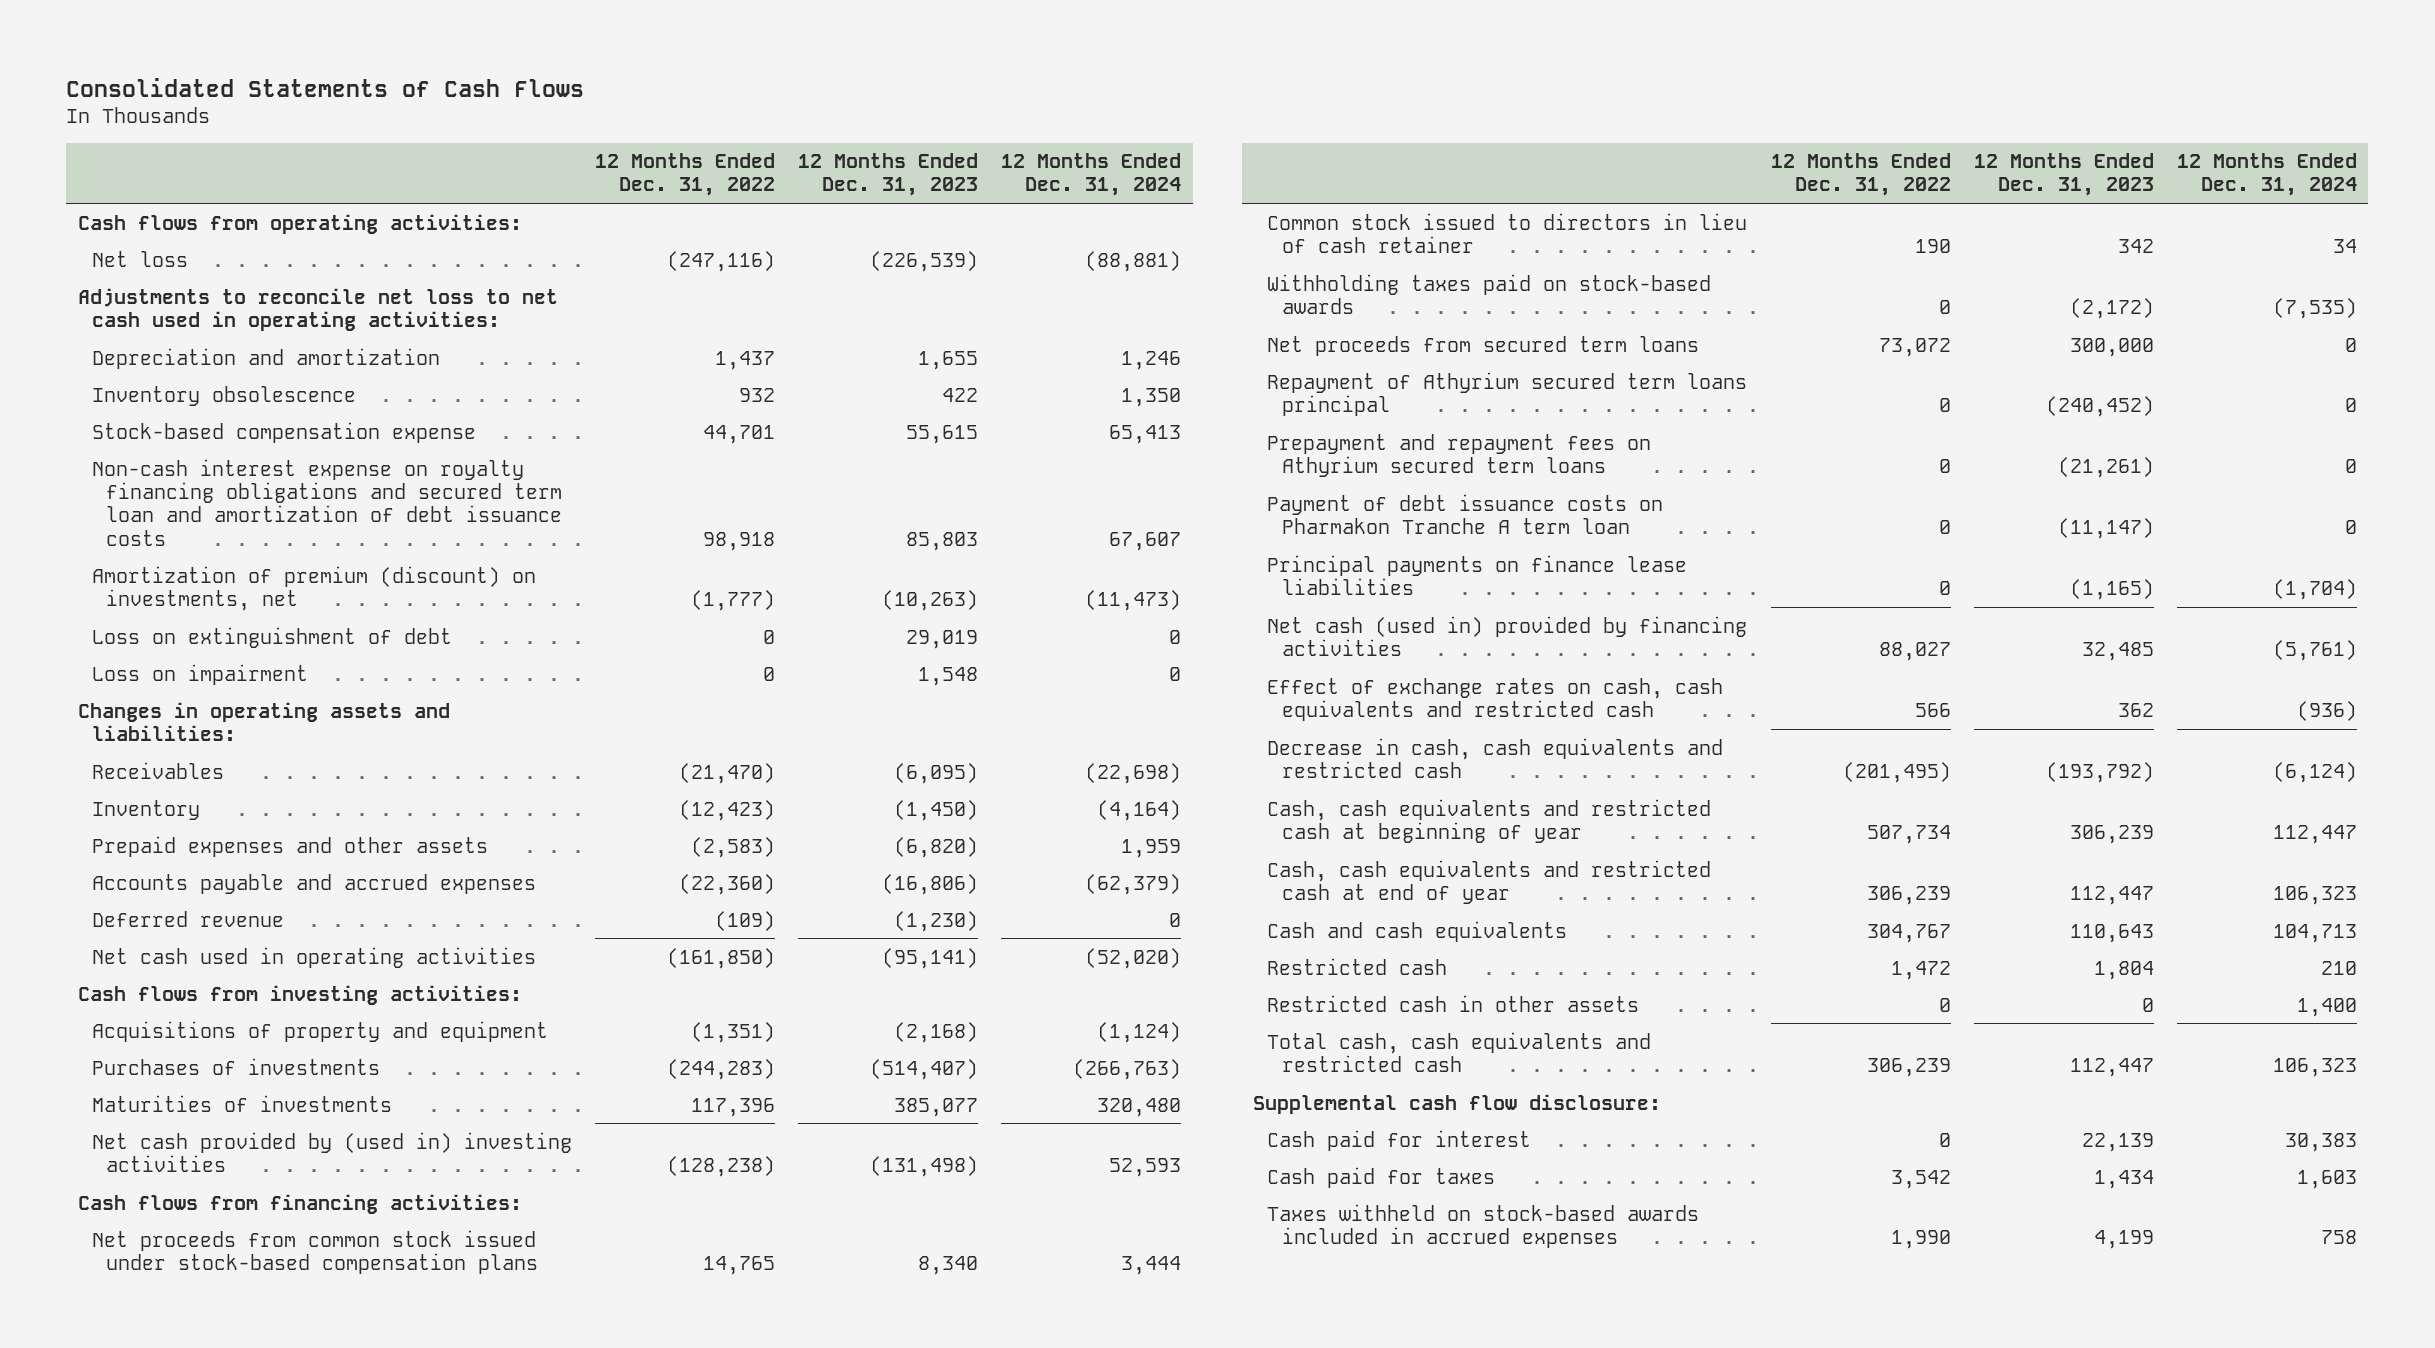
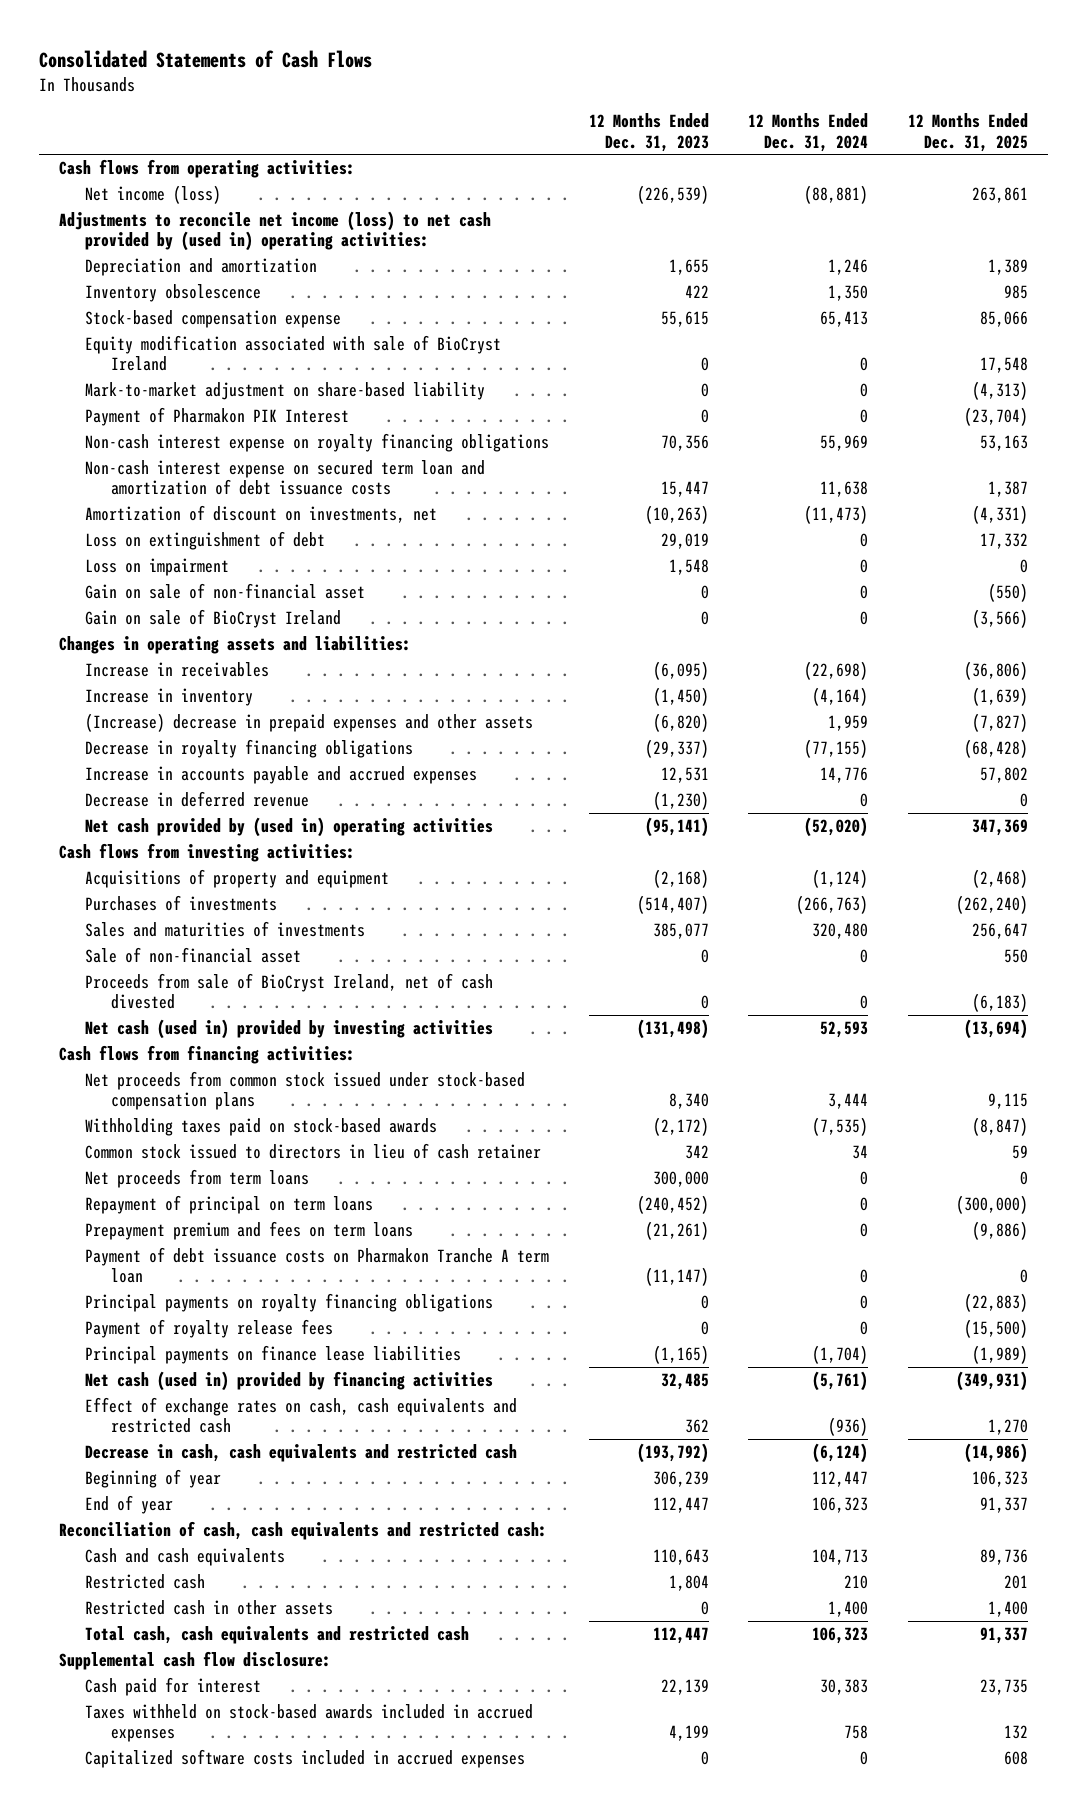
- | 12 Months Ended Dec. 31, 2022 | 12 Months Ended Dec. 31, 2023 | 12 Months Ended Dec. 31, 2024
+ | 12 Months Ended Dec. 31, 2023 | 12 Months Ended Dec. 31, 2024 | 12 Months Ended Dec. 31, 2025
- Net loss | (247,116) | (226,539) | (88,881)
- Adjustments to reconcile net loss to net cash used in operating activities:
+ Net income (loss) | (226,539) | (88,881) | 263,861
+ Adjustments to reconcile net income (loss) to net cash provided by (used in) operating activities:
- Non-cash interest expense on royalty financing obligations and secured term loan and amortization of debt issuance costs | 98,918 | 85,803 | 67,607
- Amortization of premium (discount) on investments, net | (1,777) | (10,263) | (11,473)
+ Equity modification associated with sale of BioCryst Ireland | 0 | 0 | 17,548
+ Mark-to-market adjustment on share-based liability | 0 | 0 | (4,313)
+ Payment of Pharmakon PIK Interest | 0 | 0 | (23,704)
+ Non-cash interest expense on royalty financing obligations | 70,356 | 55,969 | 53,163
+ Non-cash interest expense on secured term loan and amortization of debt issuance costs | 15,447 | 11,638 | 1,387
+ Amortization of discount on investments, net | (10,263) | (11,473) | (4,331)
+ Gain on sale of non-financial asset | 0 | 0 | (550)
+ Gain on sale of BioCryst Ireland | 0 | 0 | (3,566)
- Receivables | (21,470) | (6,095) | (22,698)
- Inventory | (12,423) | (1,450) | (4,164)
- Prepaid expenses and other assets | (2,583) | (6,820) | 1,959
- Accounts payable and accrued expenses | (22,360) | (16,806) | (62,379)
- Deferred revenue | (109) | (1,230) | 0
- Net cash used in operating activities | (161,850) | (95,141) | (52,020)
+ Increase in receivables | (6,095) | (22,698) | (36,806)
+ Increase in inventory | (1,450) | (4,164) | (1,639)
+ (Increase) decrease in prepaid expenses and other assets | (6,820) | 1,959 | (7,827)
+ Decrease in royalty financing obligations | (29,337) | (77,155) | (68,428)
+ Increase in accounts payable and accrued expenses | 12,531 | 14,776 | 57,802
+ Decrease in deferred revenue | (1,230) | 0 | 0
+ Net cash provided by (used in) operating activities | (95,141) | (52,020) | 347,369
- Maturities of investments | 117,396 | 385,077 | 320,480
- Net cash provided by (used in) investing activities | (128,238) | (131,498) | 52,593
+ Sales and maturities of investments | 385,077 | 320,480 | 256,647
+ Sale of non-financial asset | 0 | 0 | 550
+ Proceeds from sale of BioCryst Ireland, net of cash divested | 0 | 0 | (6,183)
+ Net cash (used in) provided by investing activities | (131,498) | 52,593 | (13,694)
- Net proceeds from secured term loans | 73,072 | 300,000 | 0
- Repayment of Athyrium secured term loans principal | 0 | (240,452) | 0
- Prepayment and repayment fees on Athyrium secured term loans | 0 | (21,261) | 0
moved down: Common stock issued to directors in lieu of cash retainer | 342 | 34 | 59
+ Net proceeds from term loans | 300,000 | 0 | 0
+ Repayment of principal on term loans | (240,452) | 0 | (300,000)
+ Prepayment premium and fees on term loans | (21,261) | 0 | (9,886)
+ Principal payments on royalty financing obligations | 0 | 0 | (22,883)
+ Payment of royalty release fees | 0 | 0 | (15,500)
- Cash, cash equivalents and restricted cash at beginning of year | 507,734 | 306,239 | 112,447
- Cash, cash equivalents and restricted cash at end of year | 306,239 | 112,447 | 106,323
+ Beginning of year | 306,239 | 112,447 | 106,323
+ End of year | 112,447 | 106,323 | 91,337
+ Reconciliation of cash, cash equivalents and restricted cash:
- Cash paid for taxes | 3,542 | 1,434 | 1,603
+ Capitalized software costs included in accrued expenses | 0 | 0 | 608

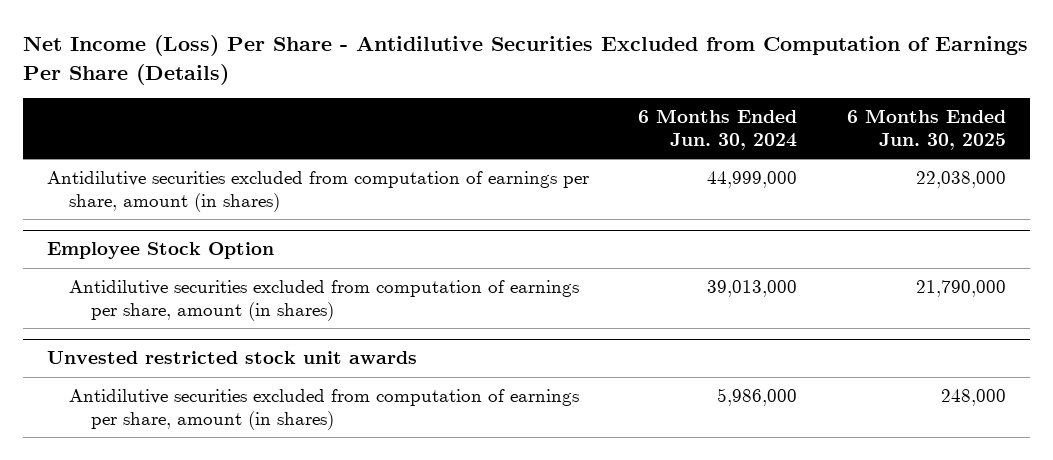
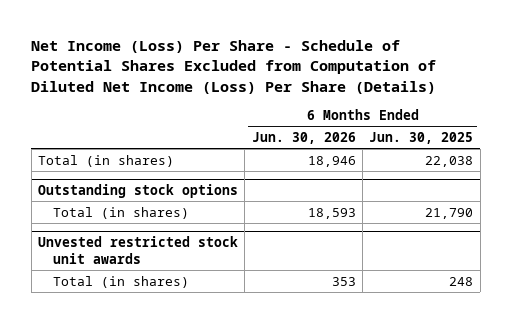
- Net Income (Loss) Per Share - Antidilutive Securities Excluded from Computation of Earnings Per Share (Details)
+ Net Income (Loss) Per Share - Schedule of Potential Shares Excluded from Computation of Diluted Net Income (Loss) Per Share (Details)
- | 6 Months Ended Jun. 30, 2024 | 6 Months Ended Jun. 30, 2025
+ | 6 Months Ended Jun. 30, 2026 | 6 Months Ended Jun. 30, 2025
- Antidilutive securities excluded from computation of earnings per share, amount (in shares) | 44,999,000 | 22,038,000
- Employee Stock Option
- Antidilutive securities excluded from computation of earnings per share, amount (in shares) | 39,013,000 | 21,790,000
+ Total (in shares) | 18,946 | 22,038
+ Outstanding stock options
+ Total (in shares) | 18,593 | 21,790
@ Unvested restricted stock unit awards
- Antidilutive securities excluded from computation of earnings per share, amount (in shares) | 5,986,000 | 248,000
+ Total (in shares) | 353 | 248

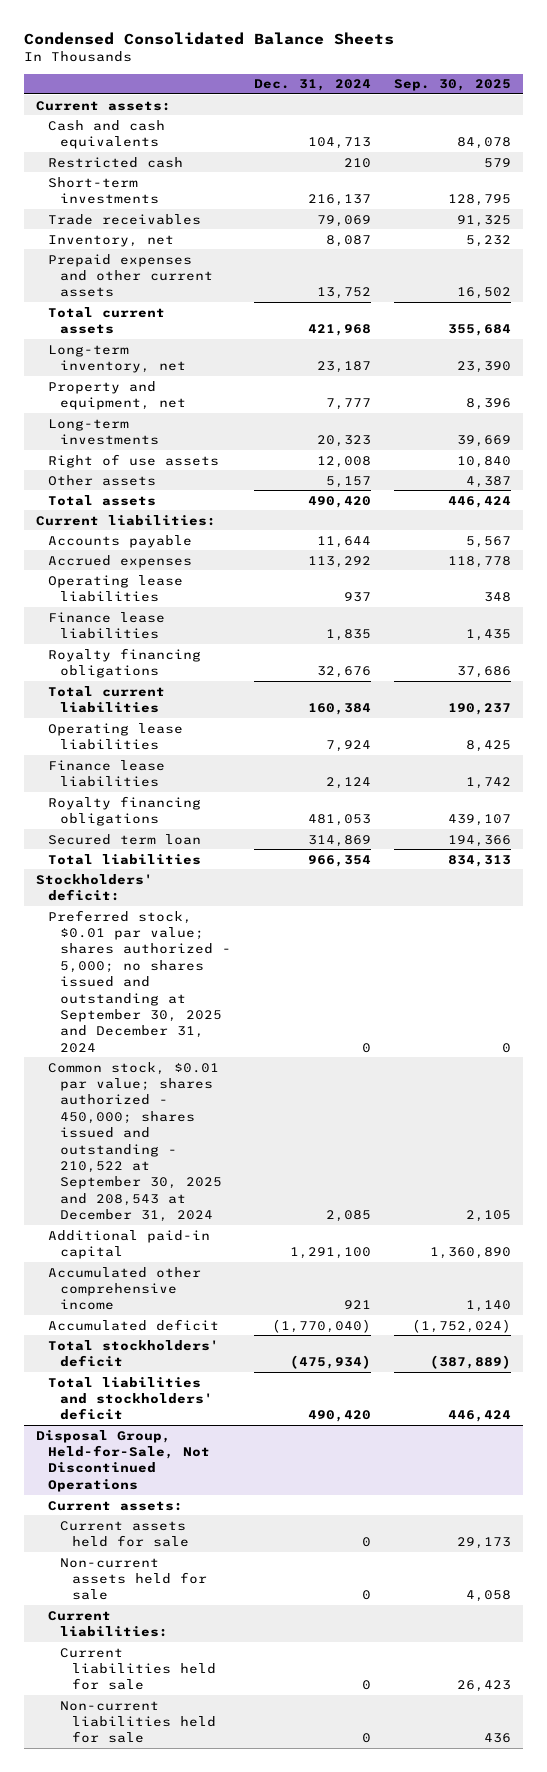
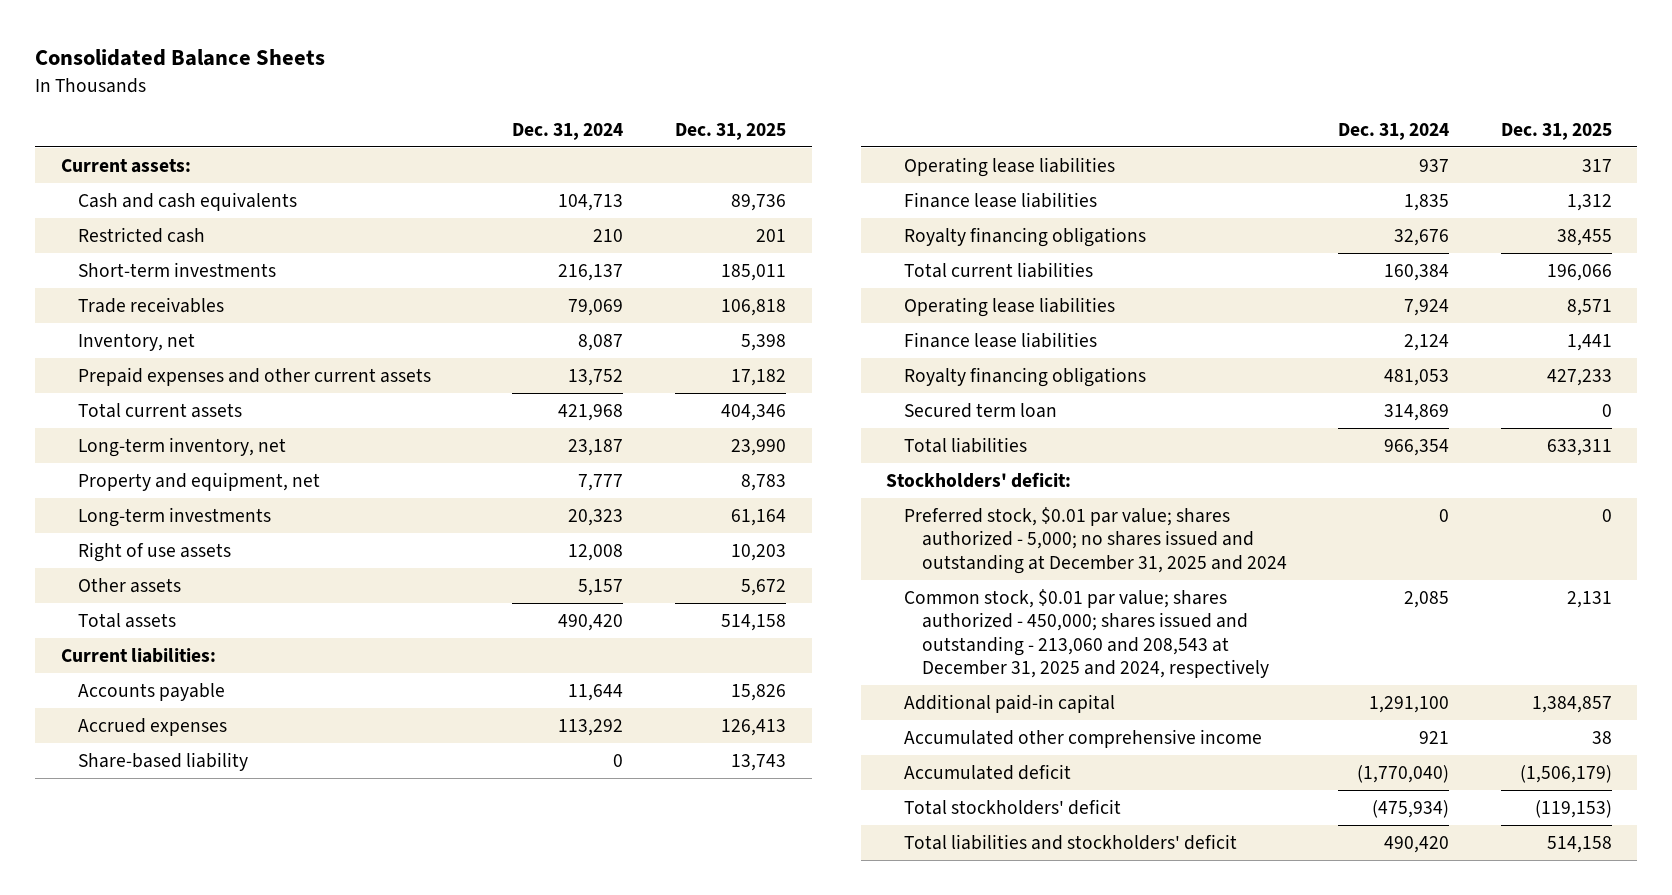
- Condensed Consolidated Balance Sheets
+ Consolidated Balance Sheets
- | Dec. 31, 2024 | Sep. 30, 2025
+ | Dec. 31, 2024 | Dec. 31, 2025
+ Share-based liability | 0 | 13,743
- Preferred stock, $0.01 par value; shares authorized - 5,000; no shares issued and outstanding at September 30, 2025 and December 31, 2024 | 0 | 0
- Common stock, $0.01 par value; shares authorized - 450,000; shares issued and outstanding - 210,522 at September 30, 2025 and 208,543 at December 31, 2024 | 2,085 | 2,105
+ Preferred stock, $0.01 par value; shares authorized - 5,000; no shares issued and outstanding at December 31, 2025 and 2024 | 0 | 0
+ Common stock, $0.01 par value; shares authorized - 450,000; shares issued and outstanding - 213,060 and 208,543 at December 31, 2025 and 2024, respectively | 2,085 | 2,131
- Disposal Group, Held-for-Sale, Not Discontinued Operations
- Current assets:
- Current assets held for sale | 0 | 29,173
- Non-current assets held for sale | 0 | 4,058
- Current liabilities:
- Current liabilities held for sale | 0 | 26,423
- Non-current liabilities held for sale | 0 | 436

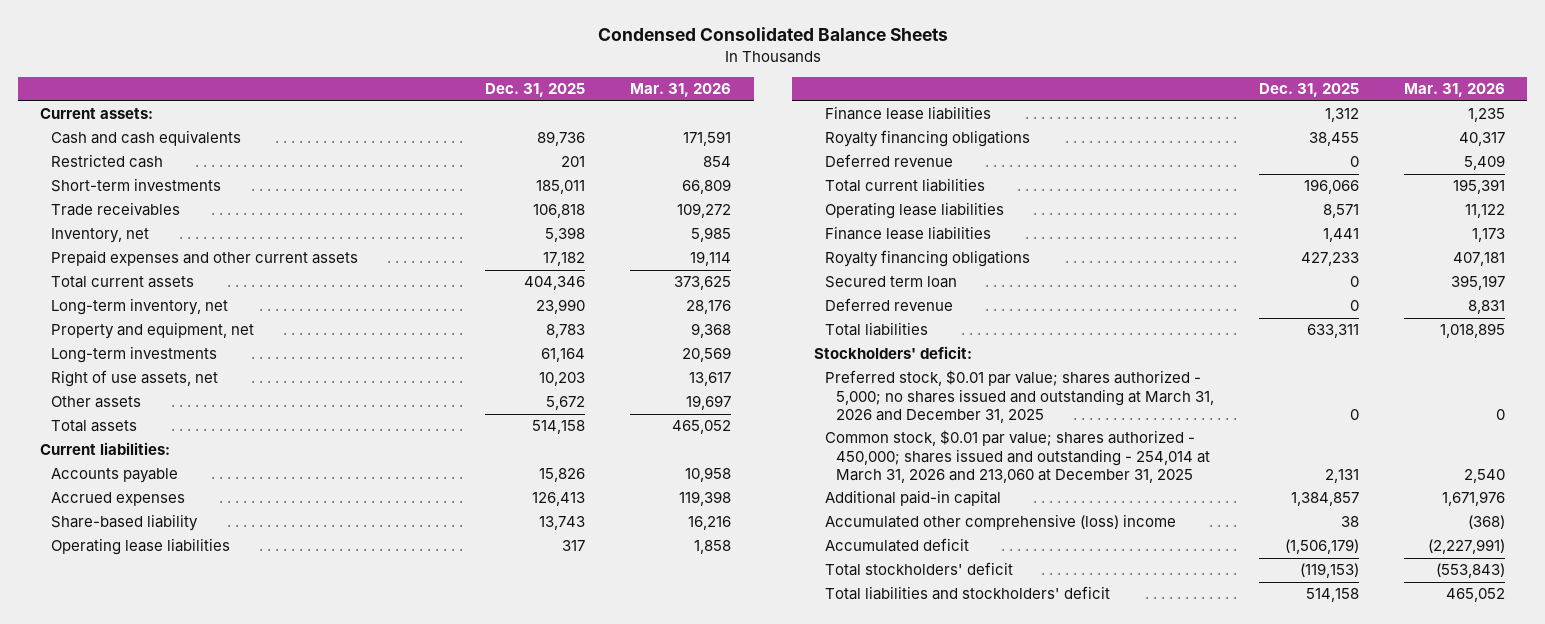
- Consolidated Balance Sheets
+ Condensed Consolidated Balance Sheets
- | Dec. 31, 2024 | Dec. 31, 2025
+ | Dec. 31, 2025 | Mar. 31, 2026
- Right of use assets | 12,008 | 10,203
+ Right of use assets, net | 10,203 | 13,617
+ Deferred revenue | 0 | 5,409
+ Deferred revenue | 0 | 8,831
- Preferred stock, $0.01 par value; shares authorized - 5,000; no shares issued and outstanding at December 31, 2025 and 2024 | 0 | 0
- Common stock, $0.01 par value; shares authorized - 450,000; shares issued and outstanding - 213,060 and 208,543 at December 31, 2025 and 2024, respectively | 2,085 | 2,131
+ Preferred stock, $0.01 par value; shares authorized - 5,000; no shares issued and outstanding at March 31, 2026 and December 31, 2025 | 0 | 0
+ Common stock, $0.01 par value; shares authorized - 450,000; shares issued and outstanding - 254,014 at March 31, 2026 and 213,060 at December 31, 2025 | 2,131 | 2,540
- Accumulated other comprehensive income | 921 | 38
+ Accumulated other comprehensive (loss) income | 38 | (368)

